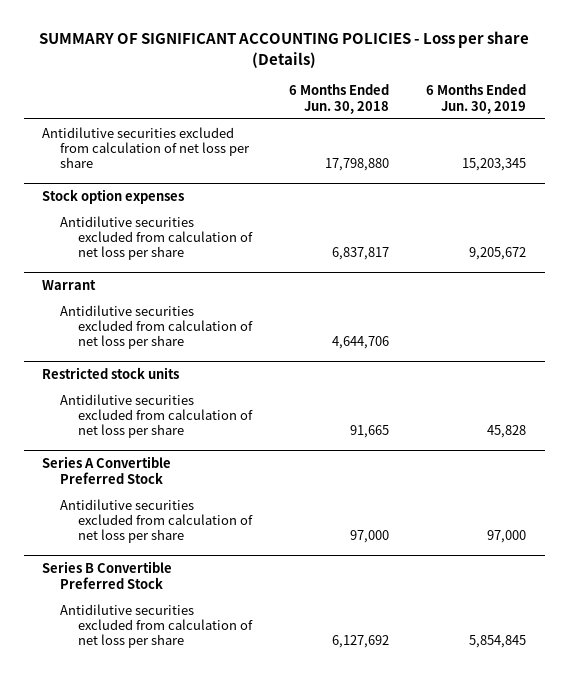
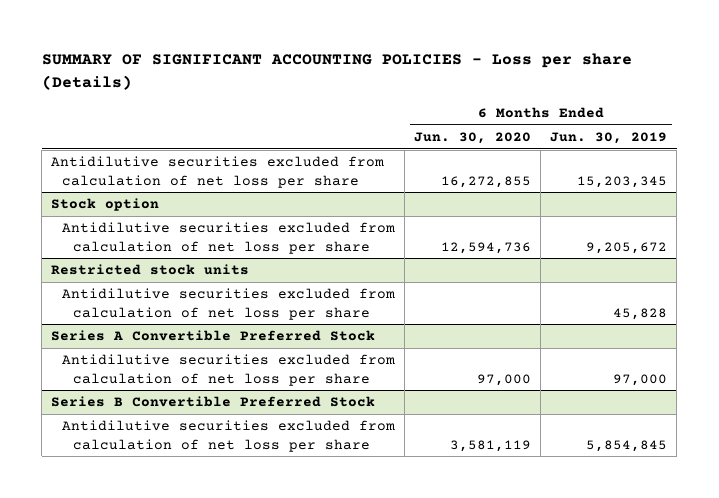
- | 6 Months Ended Jun. 30, 2018 | 6 Months Ended Jun. 30, 2019
+ | 6 Months Ended Jun. 30, 2020 | 6 Months Ended Jun. 30, 2019
- Stock option expenses
+ Stock option
- Warrant
- Antidilutive securities excluded from calculation of net loss per share | 4,644,706 |

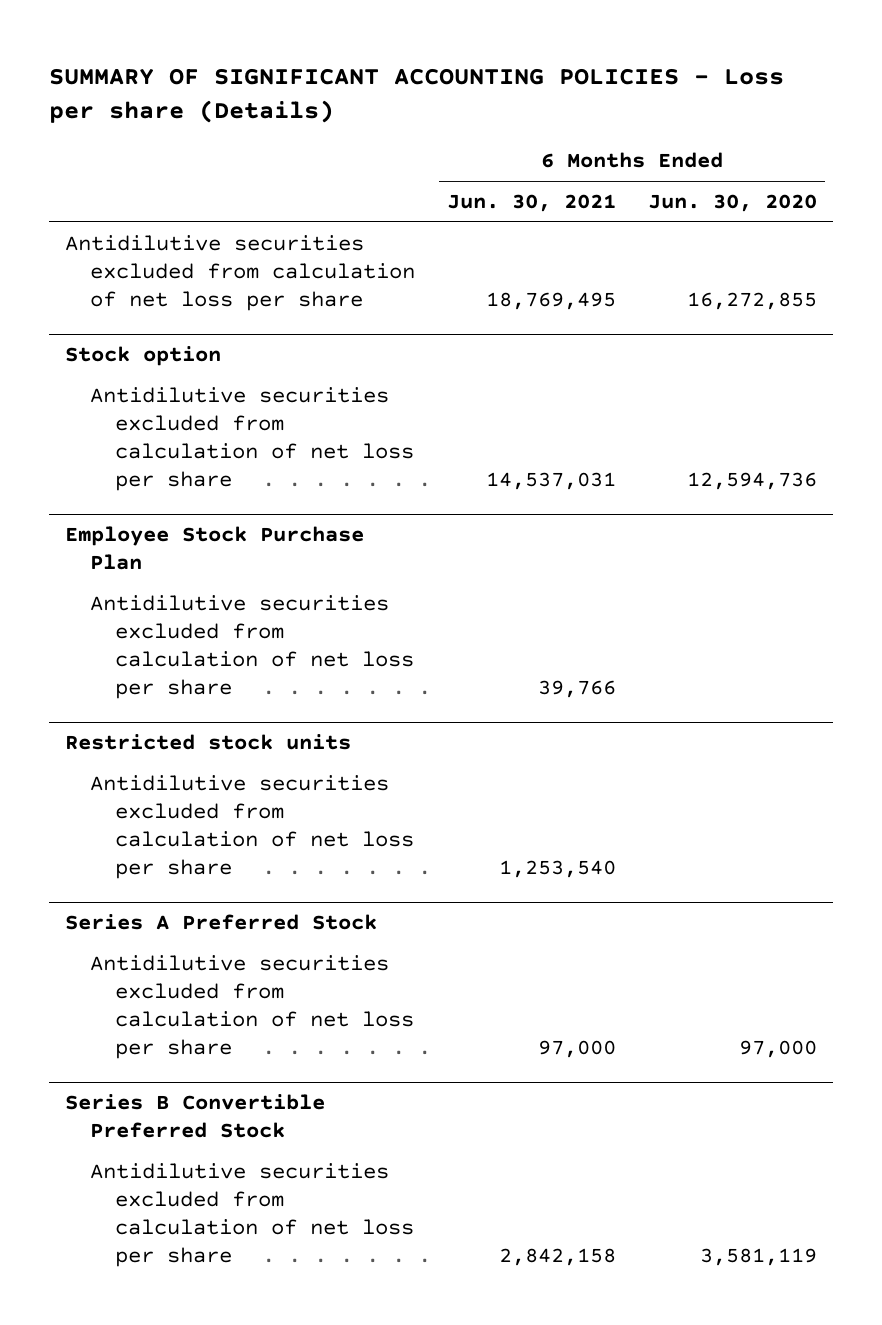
- | 6 Months Ended Jun. 30, 2020 | 6 Months Ended Jun. 30, 2019
+ | 6 Months Ended Jun. 30, 2021 | 6 Months Ended Jun. 30, 2020
+ Employee Stock Purchase Plan
+ Antidilutive securities excluded from calculation of net loss per share | 39,766 |
- Series A Convertible Preferred Stock
+ Series A Preferred Stock

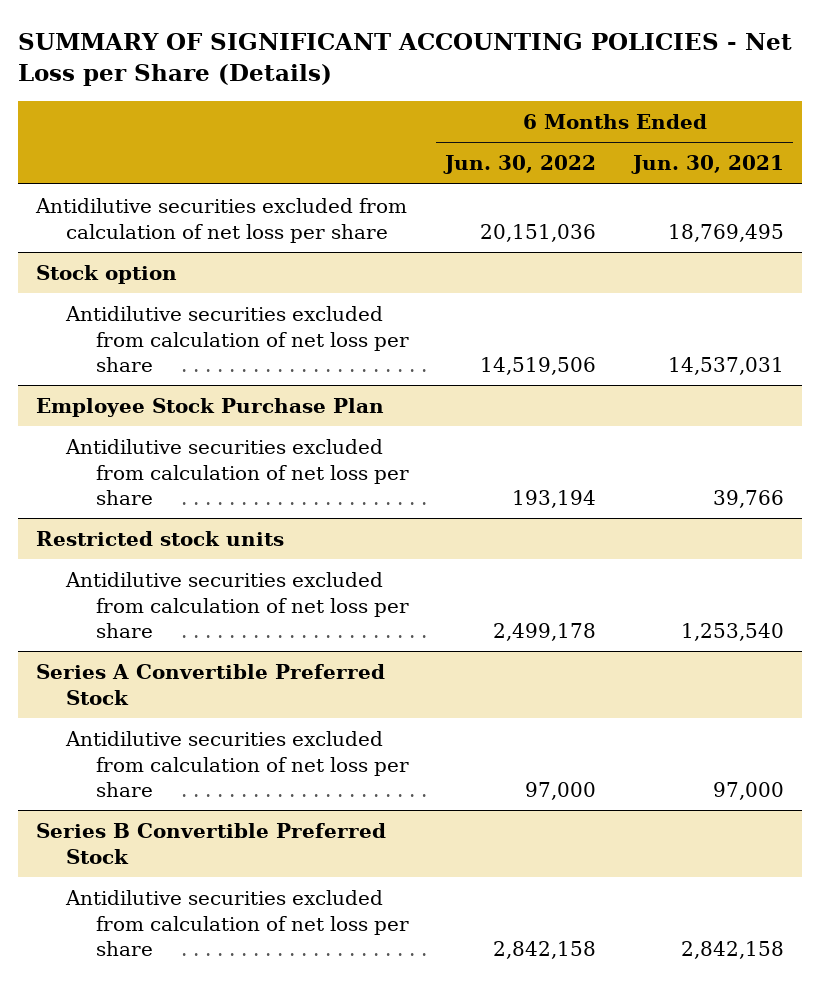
- SUMMARY OF SIGNIFICANT ACCOUNTING POLICIES - Loss per share (Details)
+ SUMMARY OF SIGNIFICANT ACCOUNTING POLICIES - Net Loss per Share (Details)
- | 6 Months Ended Jun. 30, 2021 | 6 Months Ended Jun. 30, 2020
+ | 6 Months Ended Jun. 30, 2022 | 6 Months Ended Jun. 30, 2021
- Series A Preferred Stock
+ Series A Convertible Preferred Stock

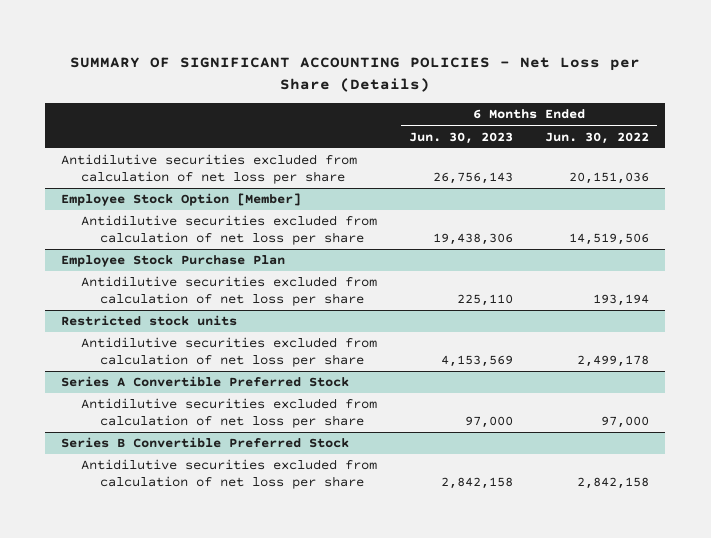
- | 6 Months Ended Jun. 30, 2022 | 6 Months Ended Jun. 30, 2021
+ | 6 Months Ended Jun. 30, 2023 | 6 Months Ended Jun. 30, 2022
- Stock option
+ Employee Stock Option [Member]

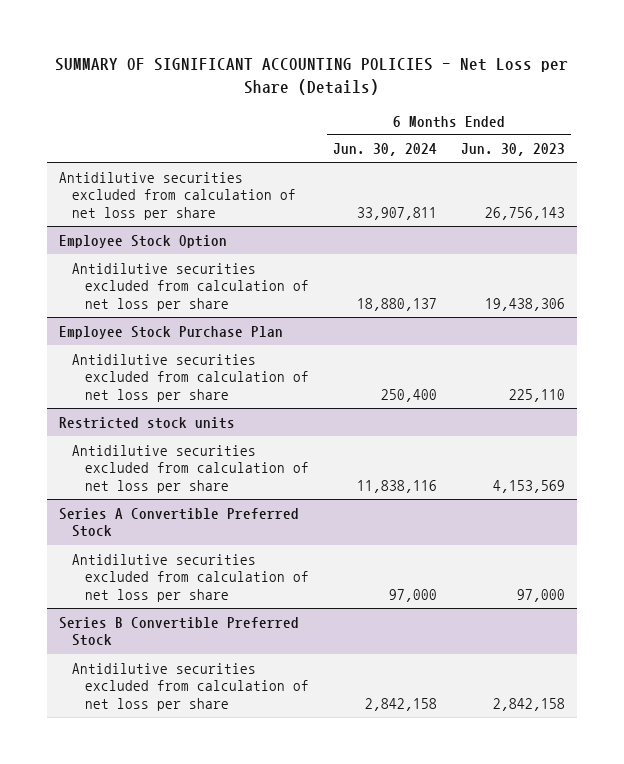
- | 6 Months Ended Jun. 30, 2023 | 6 Months Ended Jun. 30, 2022
+ | 6 Months Ended Jun. 30, 2024 | 6 Months Ended Jun. 30, 2023
- Employee Stock Option [Member]
+ Employee Stock Option

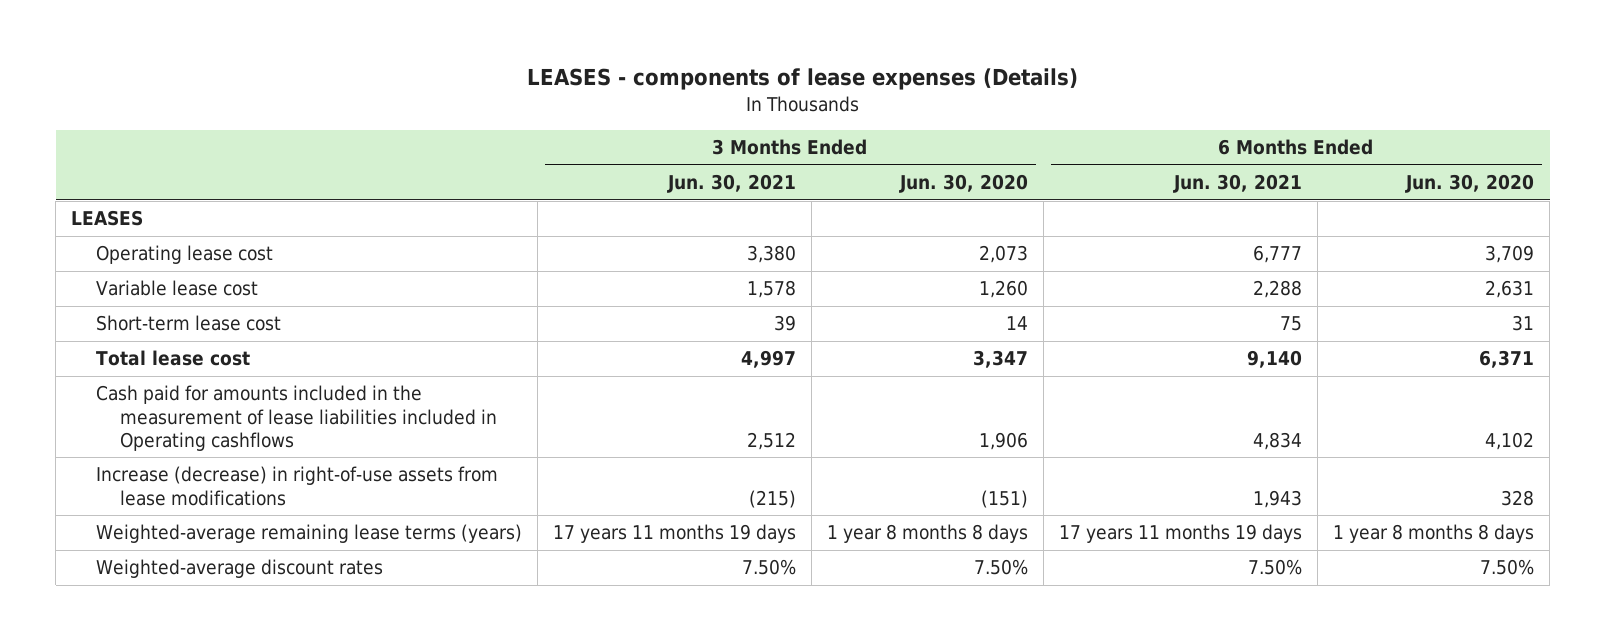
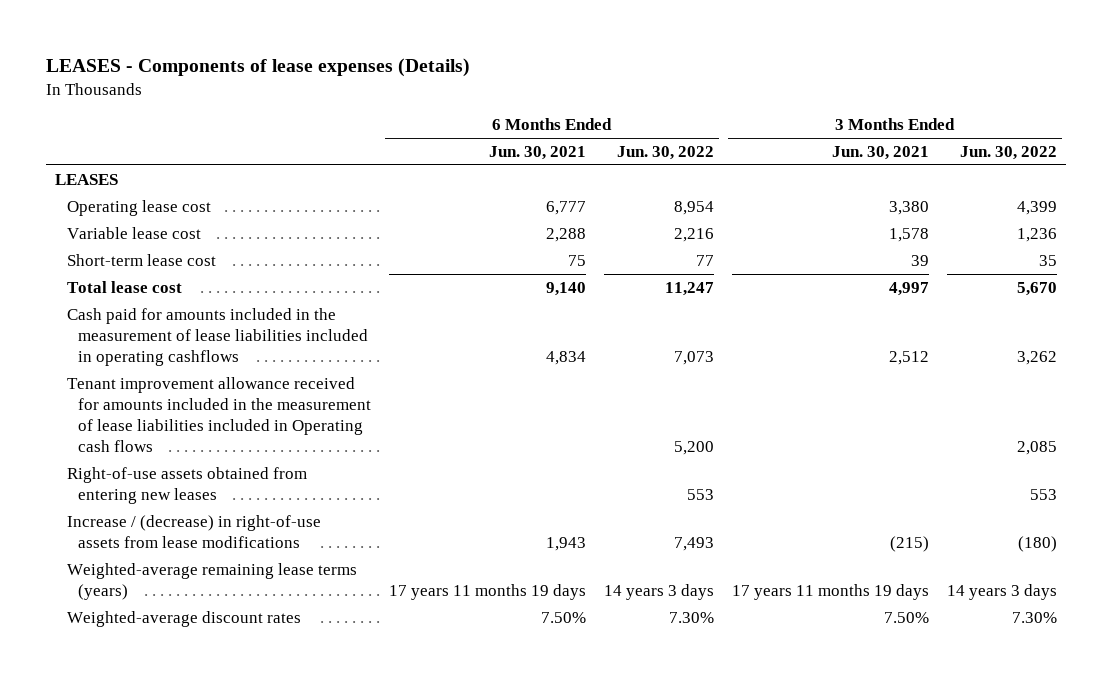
- LEASES - components of lease expenses (Details)
+ LEASES - Components of lease expenses (Details)
- | 3 Months Ended Jun. 30, 2021 | 3 Months Ended Jun. 30, 2020 | 6 Months Ended Jun. 30, 2021 | 6 Months Ended Jun. 30, 2020
+ | 6 Months Ended Jun. 30, 2021 | 6 Months Ended Jun. 30, 2022 | 3 Months Ended Jun. 30, 2021 | 3 Months Ended Jun. 30, 2022
- Cash paid for amounts included in the measurement of lease liabilities included in Operating cashflows | 2,512 | 1,906 | 4,834 | 4,102
- Increase (decrease) in right-of-use assets from lease modifications | (215) | (151) | 1,943 | 328
+ Cash paid for amounts included in the measurement of lease liabilities included in operating cashflows | 4,834 | 7,073 | 2,512 | 3,262
+ Tenant improvement allowance received for amounts included in the measurement of lease liabilities included in Operating cash flows | | 5,200 | | 2,085
+ Right-of-use assets obtained from entering new leases | | 553 | | 553
+ Increase / (decrease) in right-of-use assets from lease modifications | 1,943 | 7,493 | (215) | (180)

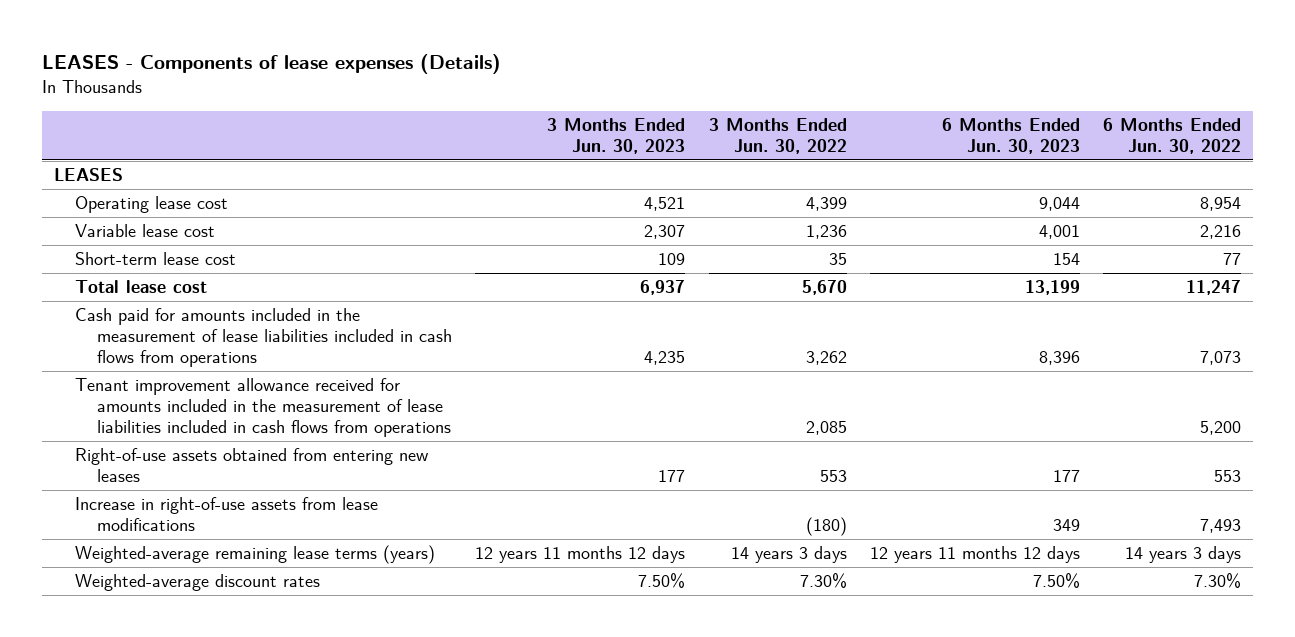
- | 6 Months Ended Jun. 30, 2021 | 6 Months Ended Jun. 30, 2022 | 3 Months Ended Jun. 30, 2021 | 3 Months Ended Jun. 30, 2022
+ | 3 Months Ended Jun. 30, 2023 | 3 Months Ended Jun. 30, 2022 | 6 Months Ended Jun. 30, 2023 | 6 Months Ended Jun. 30, 2022
- Cash paid for amounts included in the measurement of lease liabilities included in operating cashflows | 4,834 | 7,073 | 2,512 | 3,262
- Tenant improvement allowance received for amounts included in the measurement of lease liabilities included in Operating cash flows | | 5,200 | | 2,085
+ Cash paid for amounts included in the measurement of lease liabilities included in cash flows from operations | 4,235 | 3,262 | 8,396 | 7,073
+ Tenant improvement allowance received for amounts included in the measurement of lease liabilities included in cash flows from operations | | 2,085 | | 5,200
- Increase / (decrease) in right-of-use assets from lease modifications | 1,943 | 7,493 | (215) | (180)
+ Increase in right-of-use assets from lease modifications | | (180) | 349 | 7,493

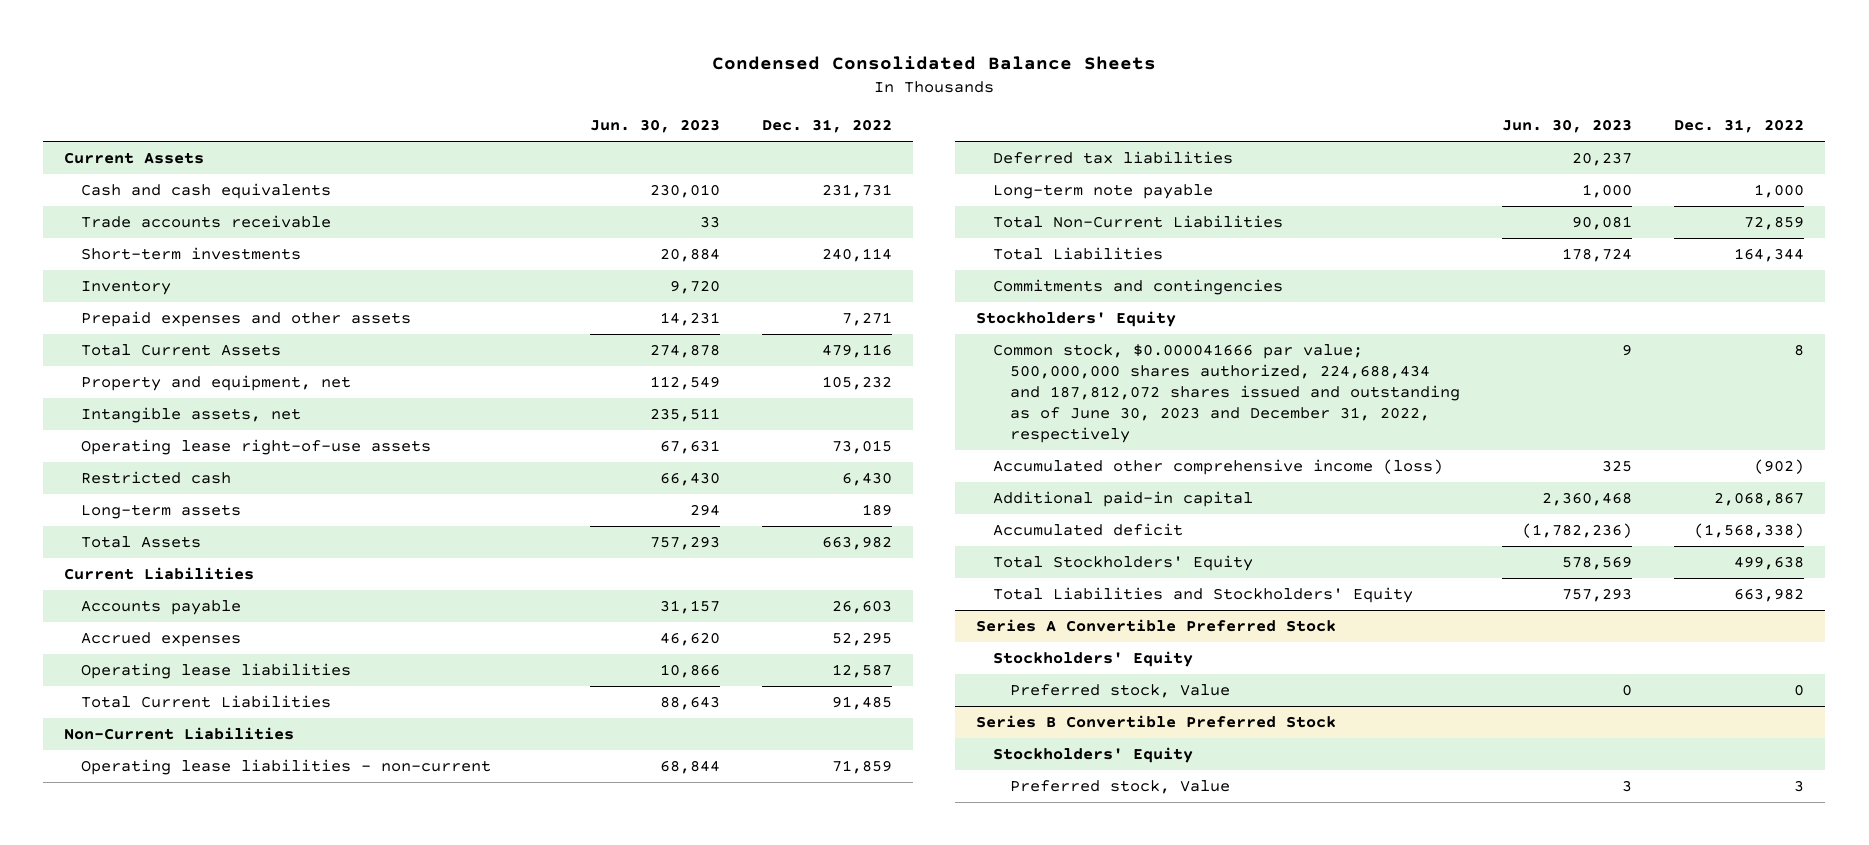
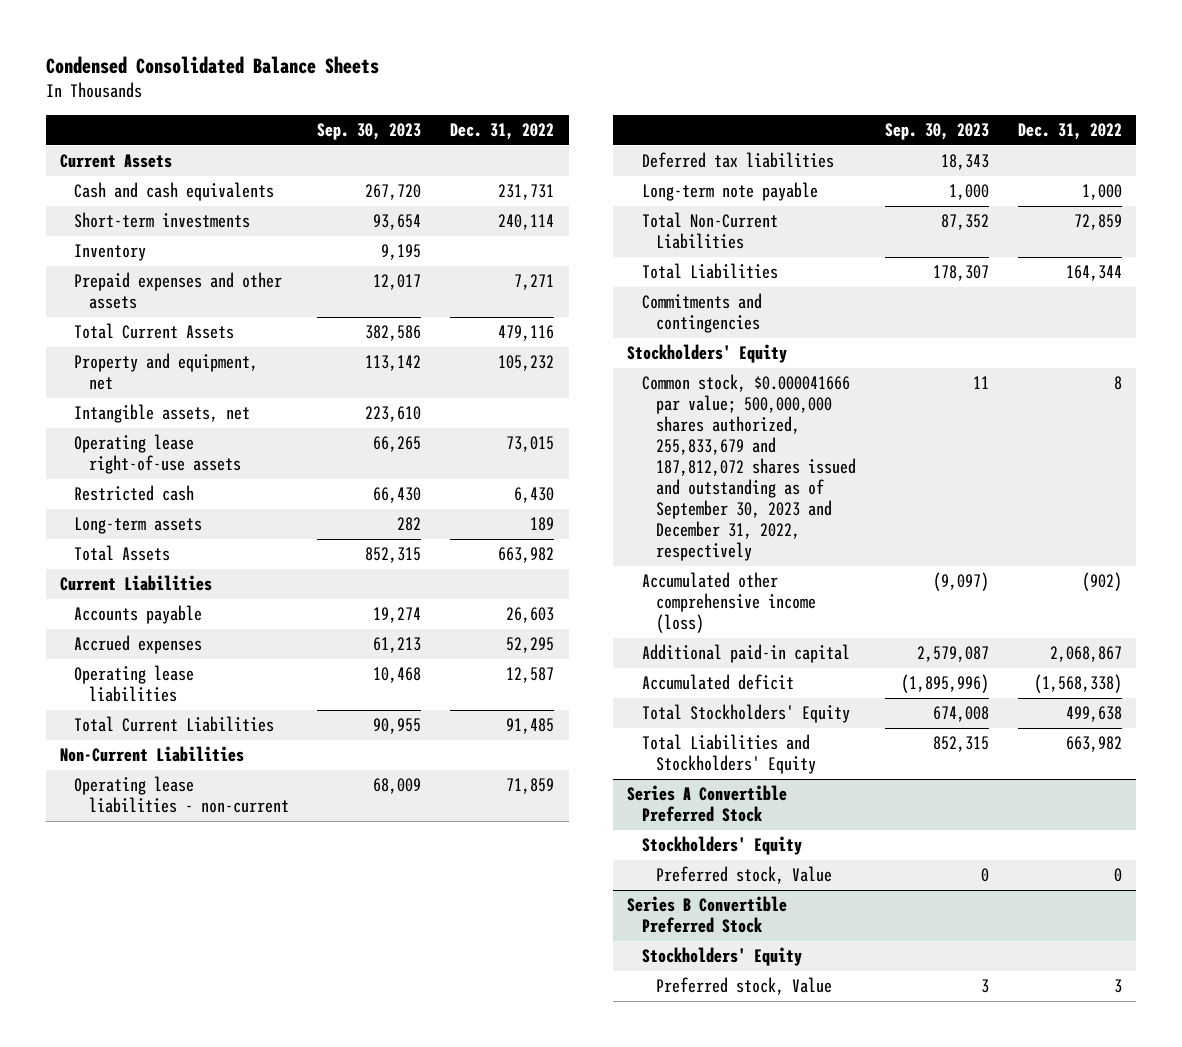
- | Jun. 30, 2023 | Dec. 31, 2022
+ | Sep. 30, 2023 | Dec. 31, 2022
- Trade accounts receivable | 33 |
- Common stock, $0.000041666 par value; 500,000,000 shares authorized, 224,688,434 and 187,812,072 shares issued and outstanding as of June 30, 2023 and December 31, 2022, respectively | 9 | 8
+ Common stock, $0.000041666 par value; 500,000,000 shares authorized, 255,833,679 and 187,812,072 shares issued and outstanding as of September 30, 2023 and December 31, 2022, respectively | 11 | 8

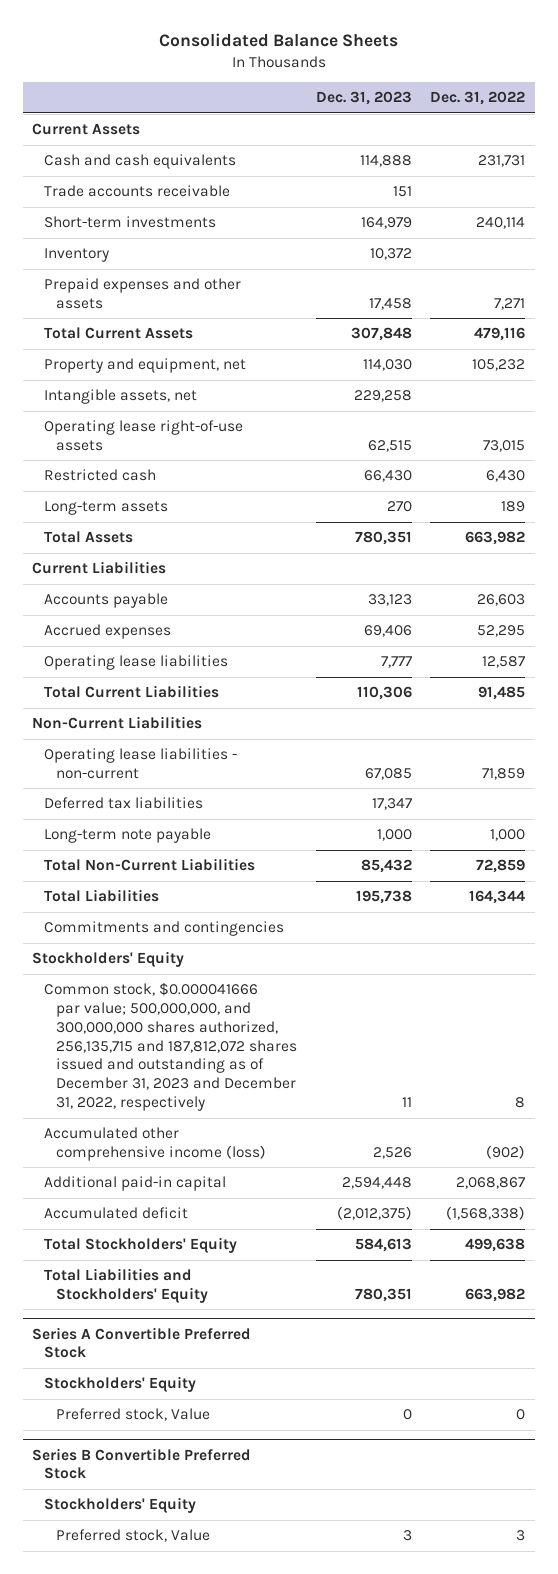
- Condensed Consolidated Balance Sheets
+ Consolidated Balance Sheets
- | Sep. 30, 2023 | Dec. 31, 2022
+ | Dec. 31, 2023 | Dec. 31, 2022
+ Trade accounts receivable | 151 |
- Common stock, $0.000041666 par value; 500,000,000 shares authorized, 255,833,679 and 187,812,072 shares issued and outstanding as of September 30, 2023 and December 31, 2022, respectively | 11 | 8
+ Common stock, $0.000041666 par value; 500,000,000, and 300,000,000 shares authorized, 256,135,715 and 187,812,072 shares issued and outstanding as of December 31, 2023 and December 31, 2022, respectively | 11 | 8

